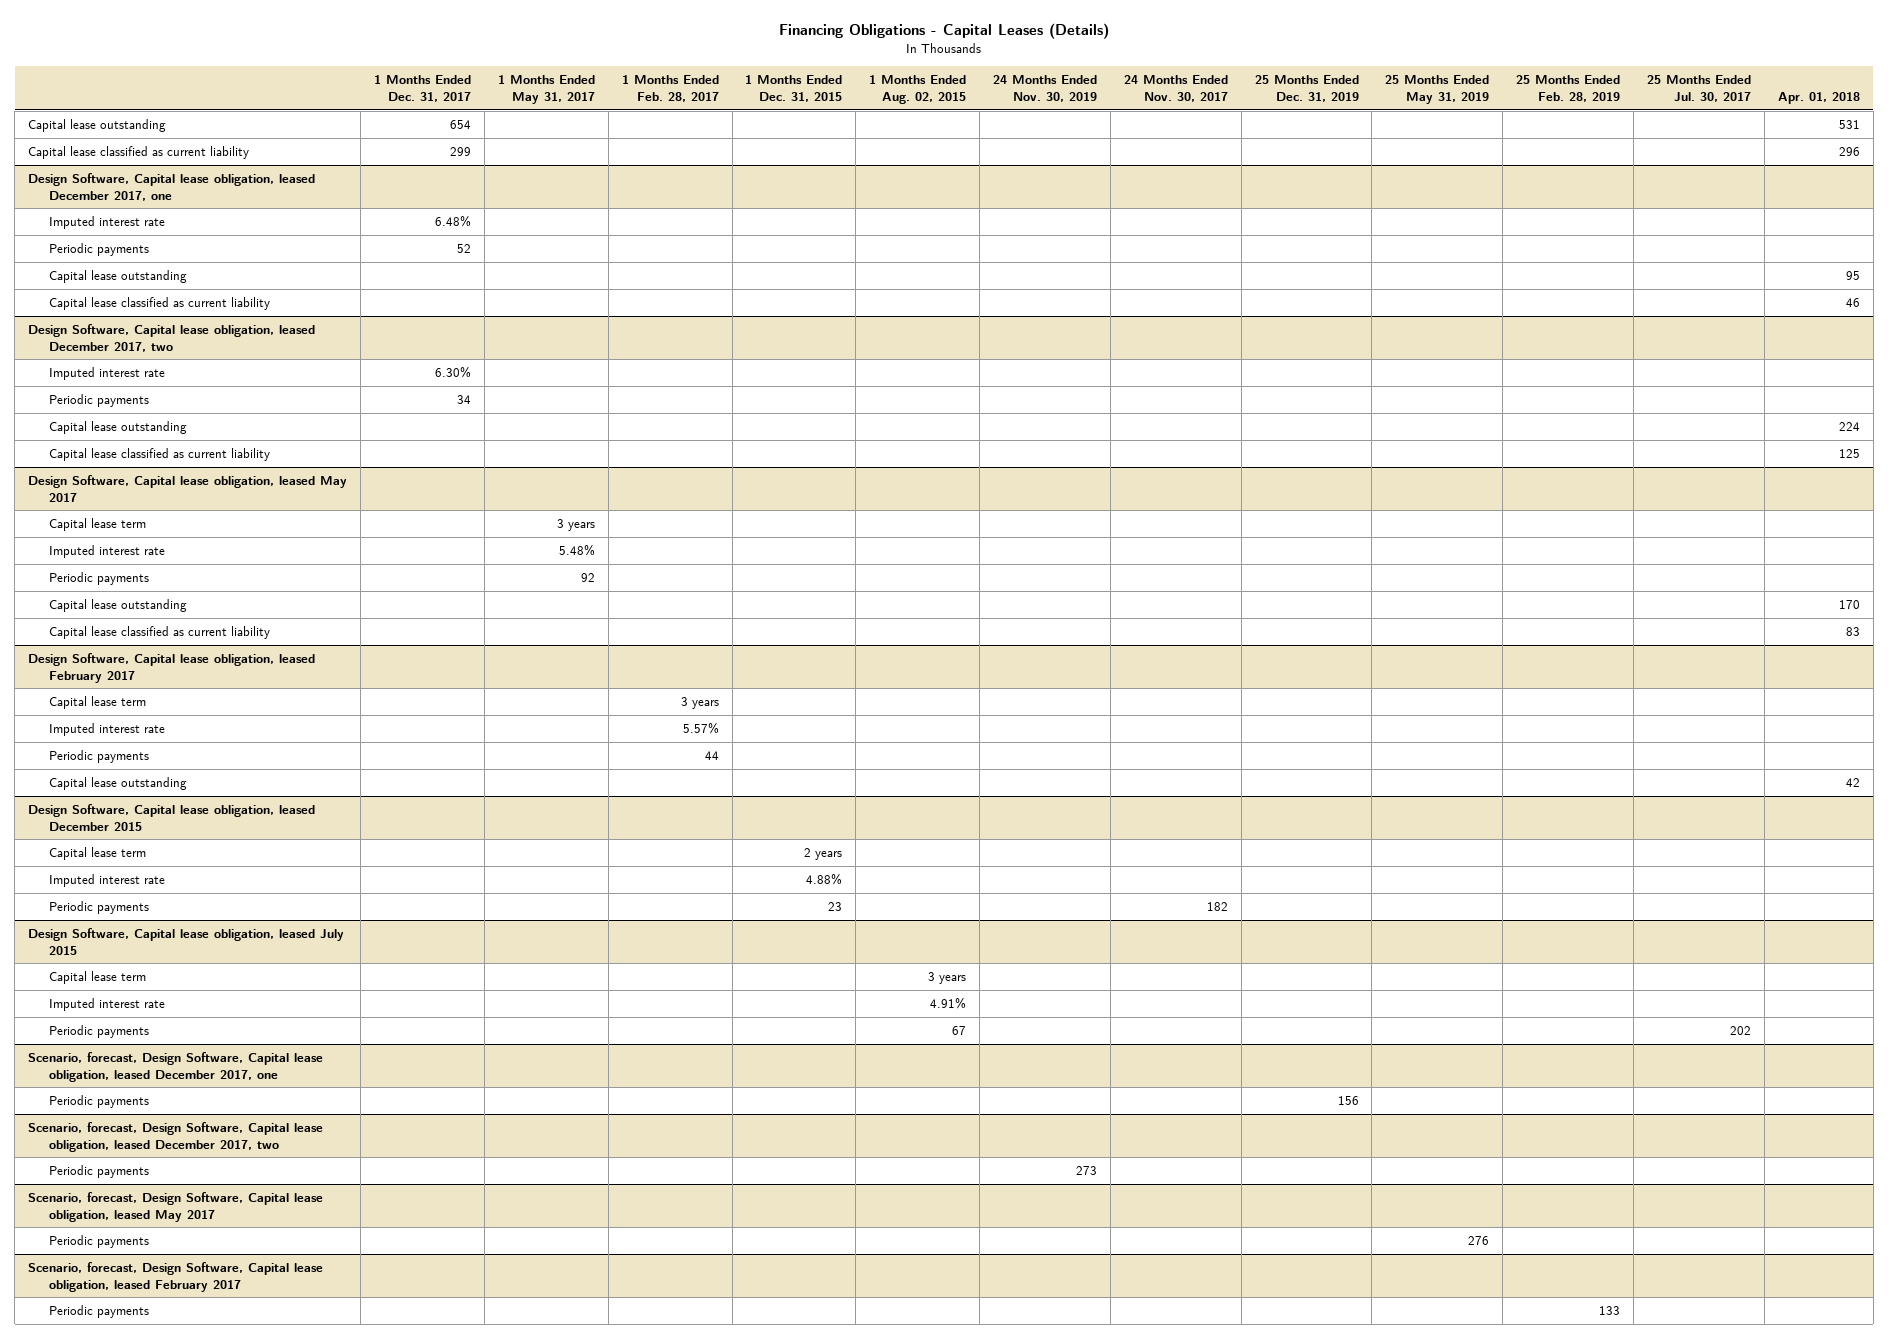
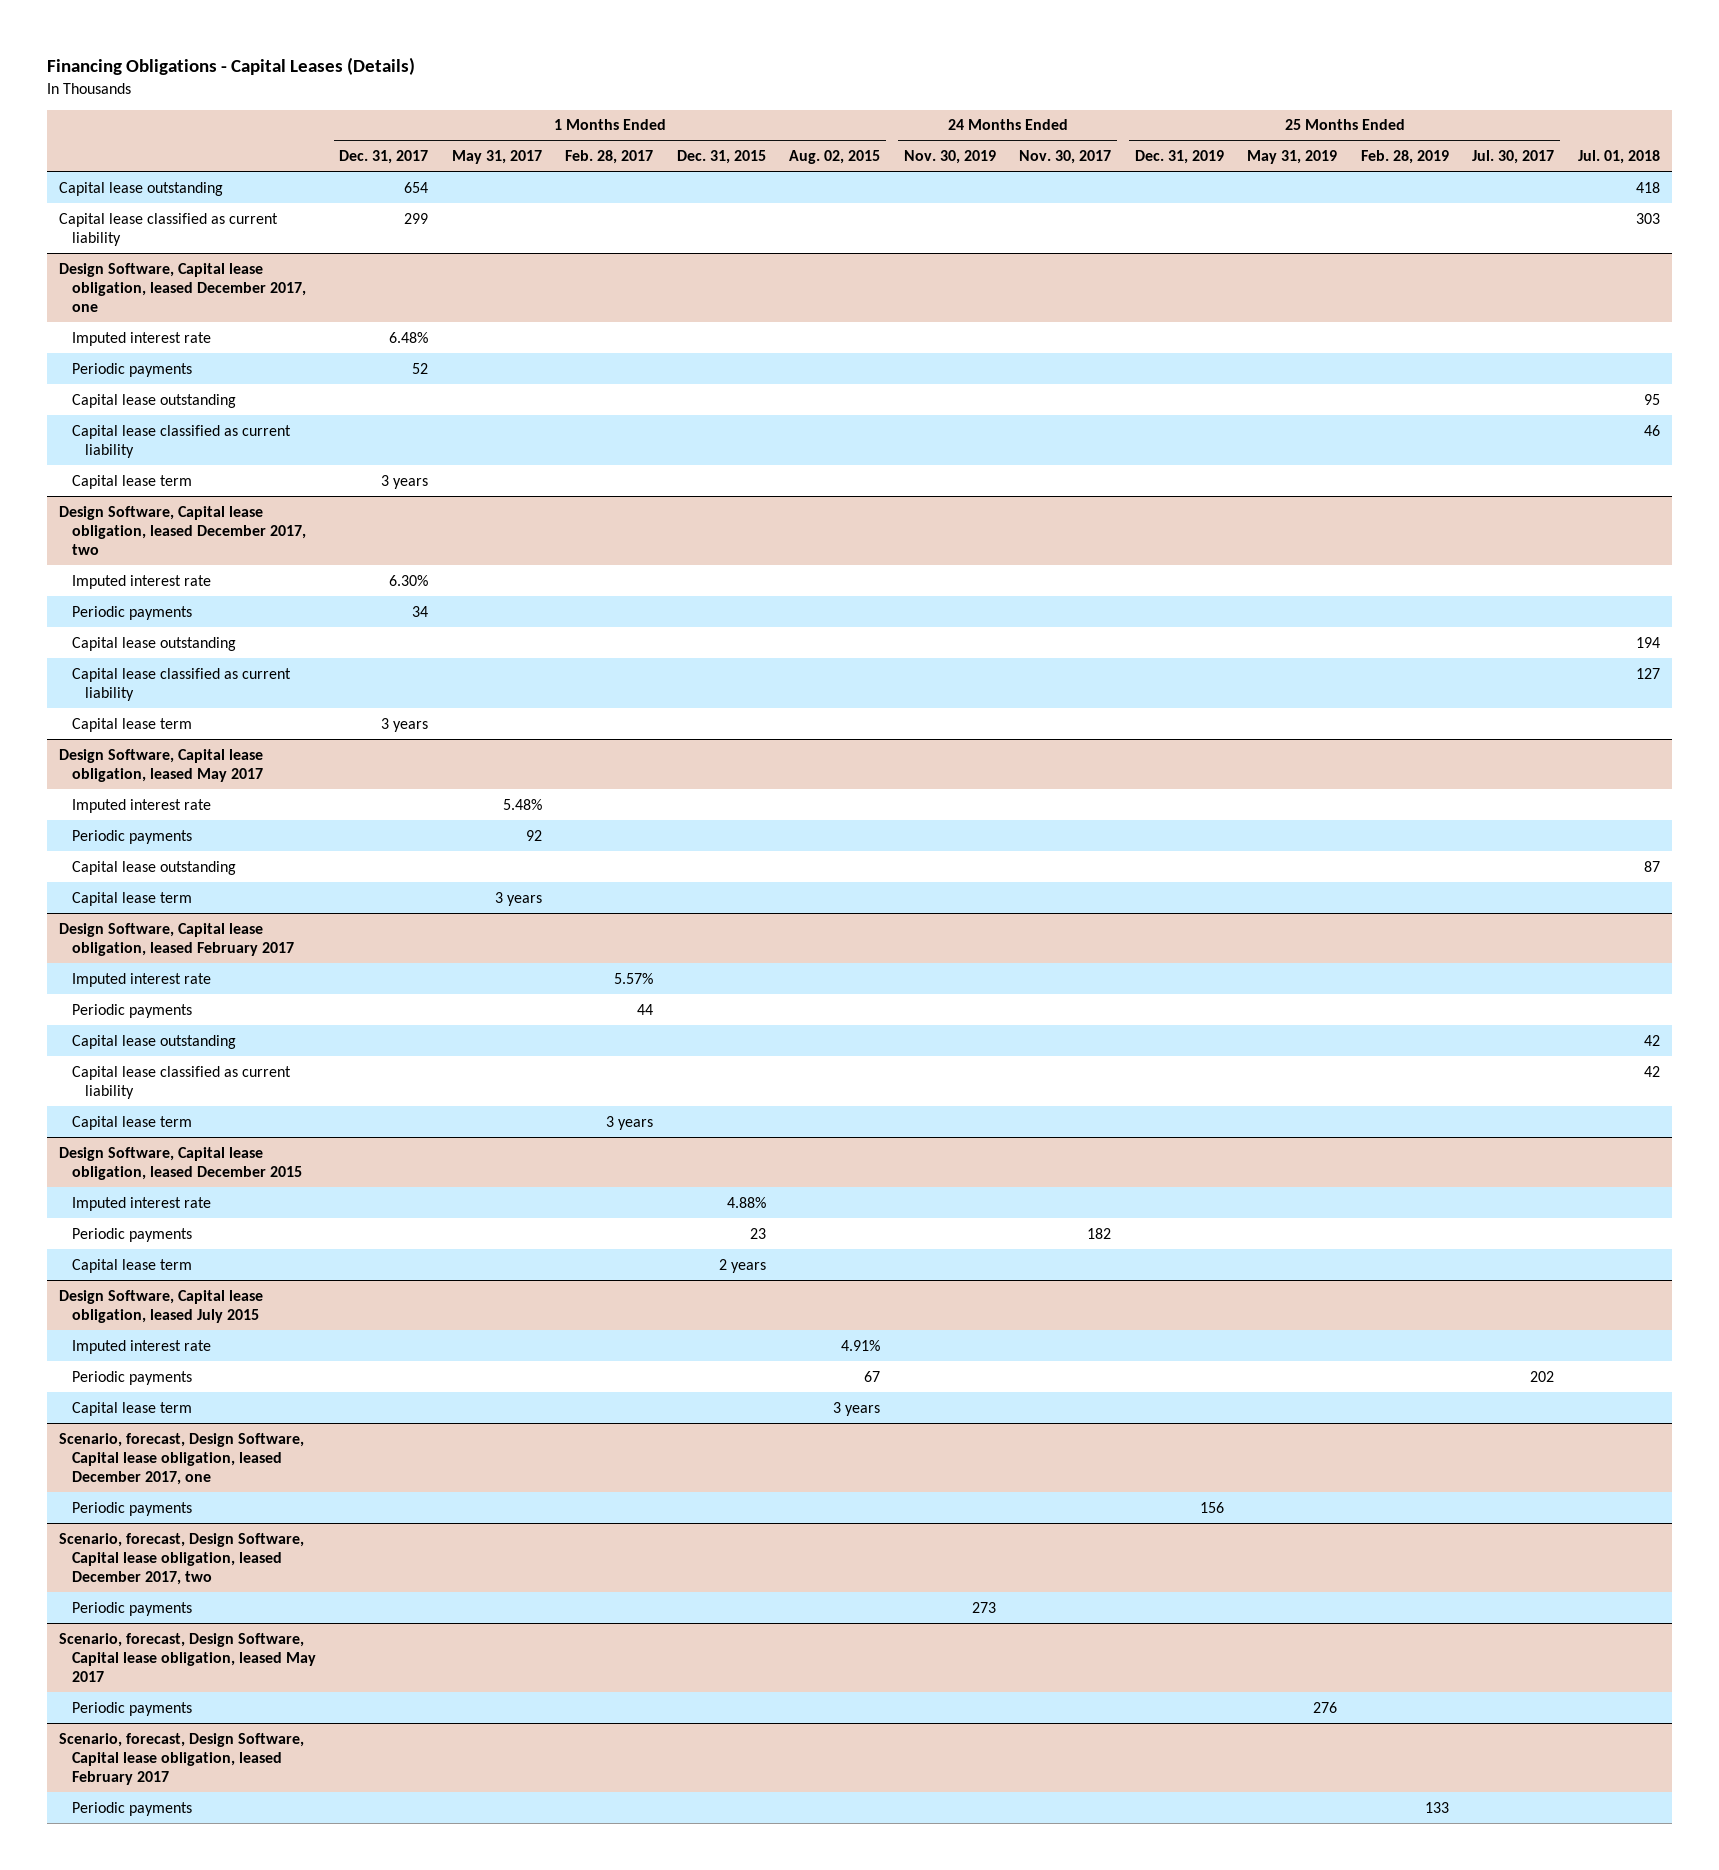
- | 1 Months Ended Dec. 31, 2017 | 1 Months Ended May 31, 2017 | 1 Months Ended Feb. 28, 2017 | 1 Months Ended Dec. 31, 2015 | 1 Months Ended Aug. 02, 2015 | 24 Months Ended Nov. 30, 2019 | 24 Months Ended Nov. 30, 2017 | 25 Months Ended Dec. 31, 2019 | 25 Months Ended May 31, 2019 | 25 Months Ended Feb. 28, 2019 | 25 Months Ended Jul. 30, 2017 | Apr. 01, 2018
+ | 1 Months Ended Dec. 31, 2017 | 1 Months Ended May 31, 2017 | 1 Months Ended Feb. 28, 2017 | 1 Months Ended Dec. 31, 2015 | 1 Months Ended Aug. 02, 2015 | 24 Months Ended Nov. 30, 2019 | 24 Months Ended Nov. 30, 2017 | 25 Months Ended Dec. 31, 2019 | 25 Months Ended May 31, 2019 | 25 Months Ended Feb. 28, 2019 | 25 Months Ended Jul. 30, 2017 | Jul. 01, 2018
@ Design Software, Capital lease obligation, leased December 2017, one
+ Capital lease term | 3 years | | | | | | | | | | |
@ Design Software, Capital lease obligation, leased December 2017, two
+ Capital lease term | 3 years | | | | | | | | | | |
@ Design Software, Capital lease obligation, leased May 2017
- Capital lease classified as current liability | | | | | | | | | | | | 83
moved down: Capital lease term | | 3 years | | | | | | | | | |
@ Design Software, Capital lease obligation, leased February 2017
+ Capital lease classified as current liability | | | | | | | | | | | | 42
moved down: Capital lease term | | | 3 years | | | | | | | | |
@ Design Software, Capital lease obligation, leased December 2015
moved down: Capital lease term | | | | 2 years | | | | | | | |
@ Design Software, Capital lease obligation, leased July 2015
moved down: Capital lease term | | | | | 3 years | | | | | | |

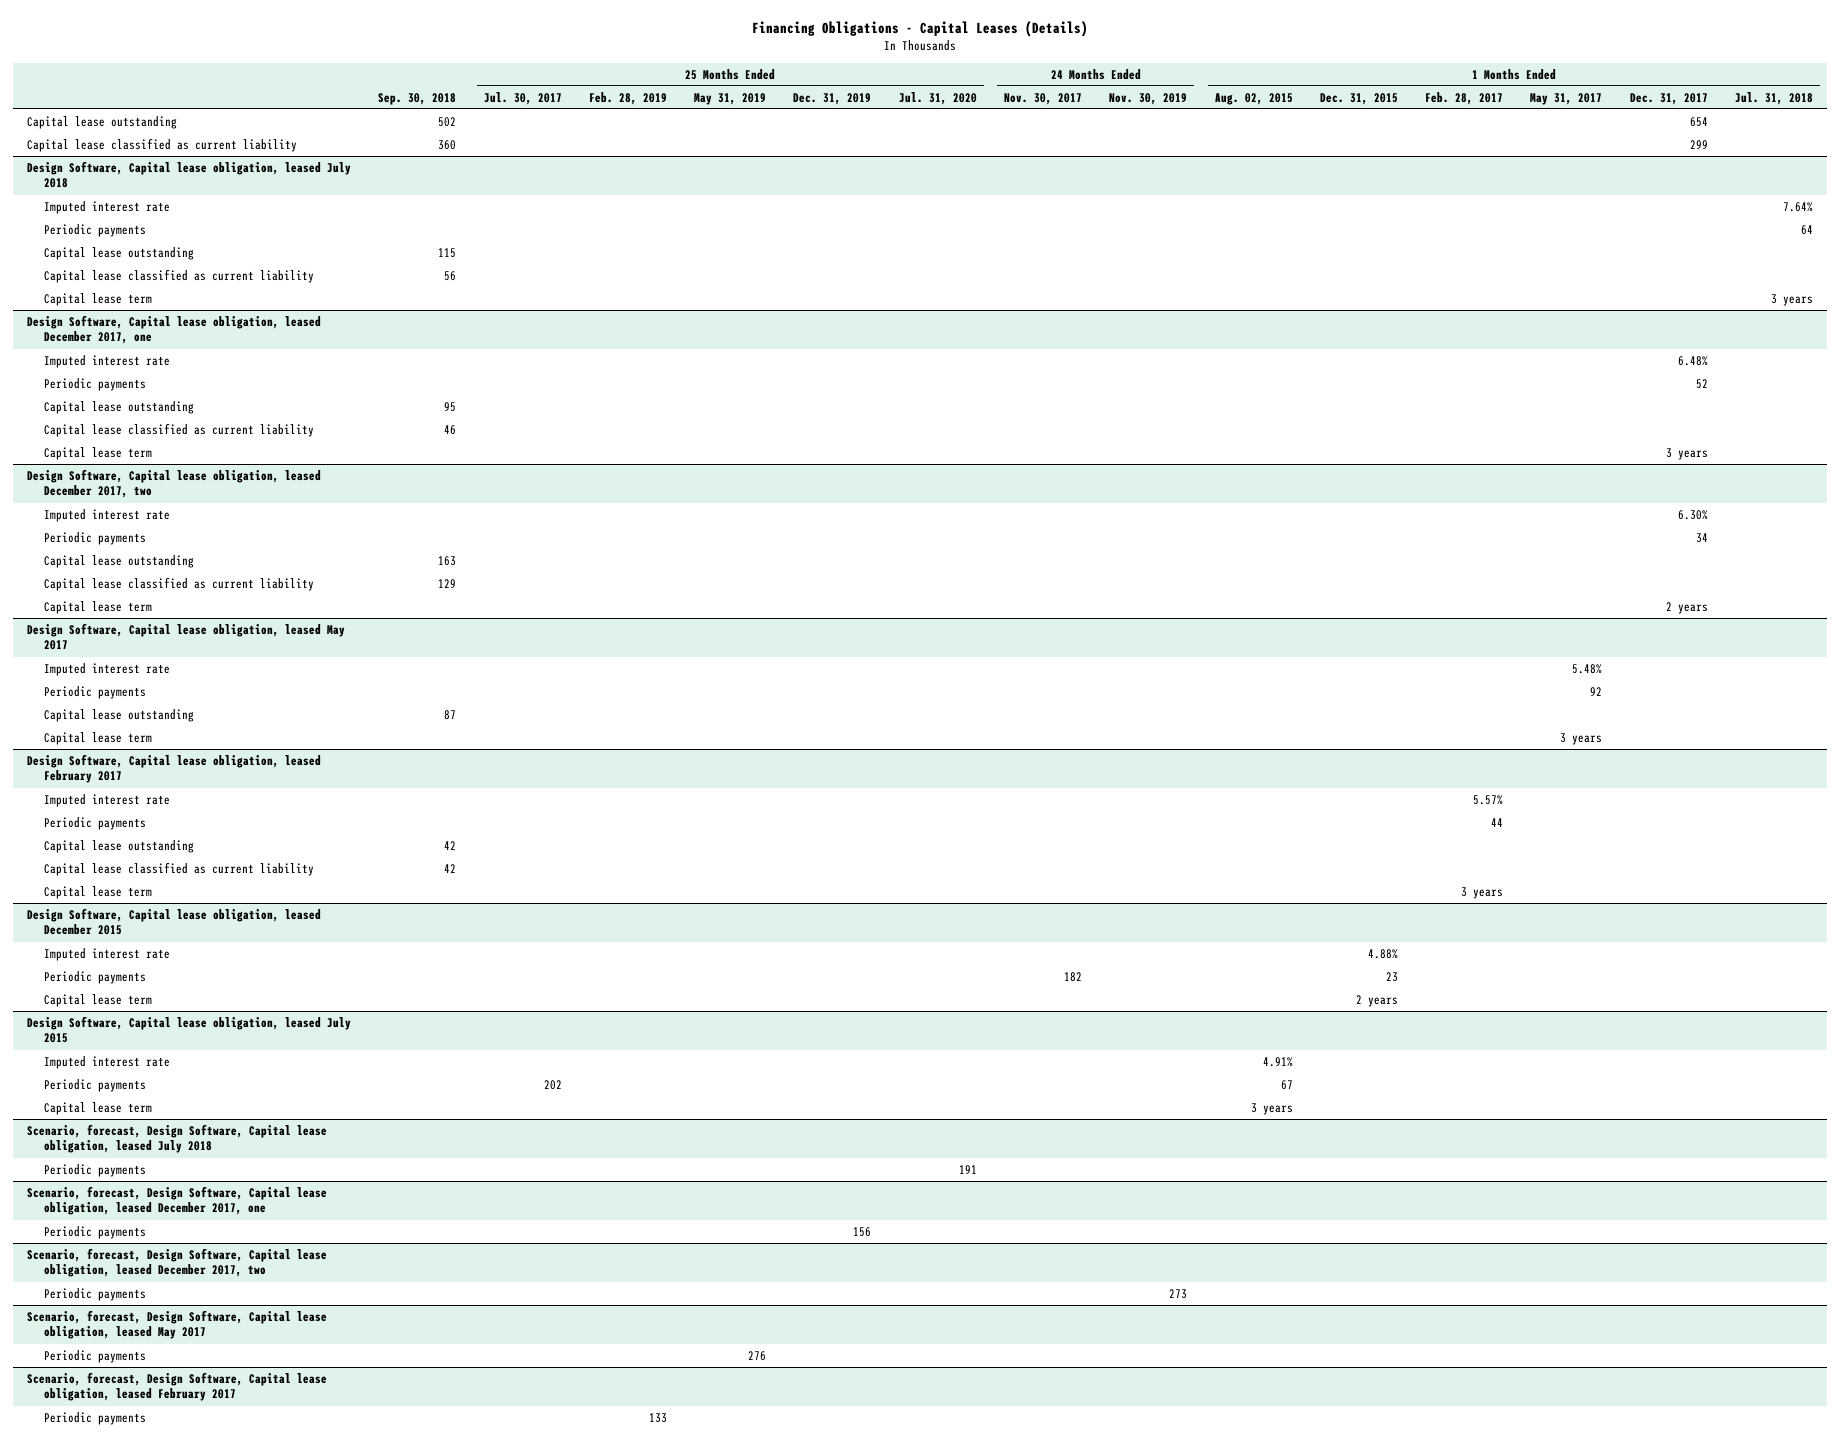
- | 1 Months Ended Dec. 31, 2017 | 1 Months Ended May 31, 2017 | 1 Months Ended Feb. 28, 2017 | 1 Months Ended Dec. 31, 2015 | 1 Months Ended Aug. 02, 2015 | 24 Months Ended Nov. 30, 2019 | 24 Months Ended Nov. 30, 2017 | 25 Months Ended Dec. 31, 2019 | 25 Months Ended May 31, 2019 | 25 Months Ended Feb. 28, 2019 | 25 Months Ended Jul. 30, 2017 | Jul. 01, 2018
+ | Sep. 30, 2018 | 25 Months Ended Jul. 30, 2017 | 25 Months Ended Feb. 28, 2019 | 25 Months Ended May 31, 2019 | 25 Months Ended Dec. 31, 2019 | 25 Months Ended Jul. 31, 2020 | 24 Months Ended Nov. 30, 2017 | 24 Months Ended Nov. 30, 2019 | 1 Months Ended Aug. 02, 2015 | 1 Months Ended Dec. 31, 2015 | 1 Months Ended Feb. 28, 2017 | 1 Months Ended May 31, 2017 | 1 Months Ended Dec. 31, 2017 | 1 Months Ended Jul. 31, 2018
+ Design Software, Capital lease obligation, leased July 2018
+ Imputed interest rate | | | | | | | | | | | | | | 7.64%
+ Periodic payments | | | | | | | | | | | | | | 64
+ Capital lease outstanding | 115 | | | | | | | | | | | | |
+ Capital lease classified as current liability | 56 | | | | | | | | | | | | |
+ Capital lease term | | | | | | | | | | | | | | 3 years
@ Design Software, Capital lease obligation, leased December 2017, two
- Capital lease term | 3 years | | | | | | | | | | |
+ Capital lease term | | | | | | | | | | | | | 2 years |
+ Scenario, forecast, Design Software, Capital lease obligation, leased July 2018
+ Periodic payments | | | | | | 191 | | | | | | | |

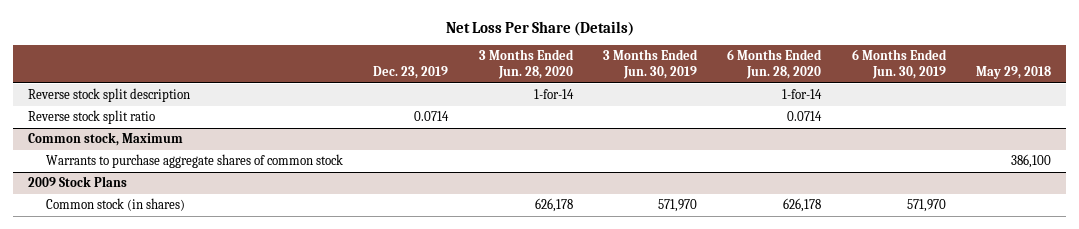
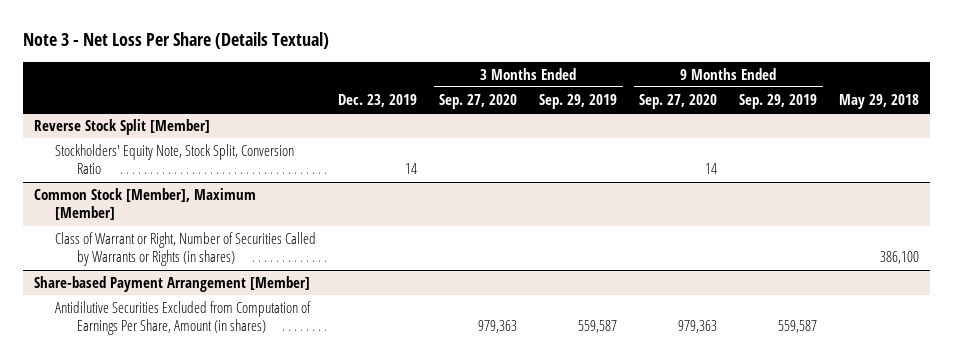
- Net Loss Per Share (Details)
+ Note 3 - Net Loss Per Share (Details Textual)
- | Dec. 23, 2019 | 3 Months Ended Jun. 28, 2020 | 3 Months Ended Jun. 30, 2019 | 6 Months Ended Jun. 28, 2020 | 6 Months Ended Jun. 30, 2019 | May 29, 2018
+ | Dec. 23, 2019 | 3 Months Ended Sep. 27, 2020 | 3 Months Ended Sep. 29, 2019 | 9 Months Ended Sep. 27, 2020 | 9 Months Ended Sep. 29, 2019 | May 29, 2018
- Reverse stock split description | | 1-for-14 | | 1-for-14 | |
- Reverse stock split ratio | 0.0714 | | | 0.0714 | |
- Common stock, Maximum
- Warrants to purchase aggregate shares of common stock | | | | | | 386,100
- 2009 Stock Plans
- Common stock (in shares) | | 626,178 | 571,970 | 626,178 | 571,970 |
+ Reverse Stock Split [Member]
+ Stockholders' Equity Note, Stock Split, Conversion Ratio | 14 | | | 14 | |
+ Common Stock [Member], Maximum [Member]
+ Class of Warrant or Right, Number of Securities Called by Warrants or Rights (in shares) | | | | | | 386,100
+ Share-based Payment Arrangement [Member]
+ Antidilutive Securities Excluded from Computation of Earnings Per Share, Amount (in shares) | | 979,363 | 559,587 | 979,363 | 559,587 |

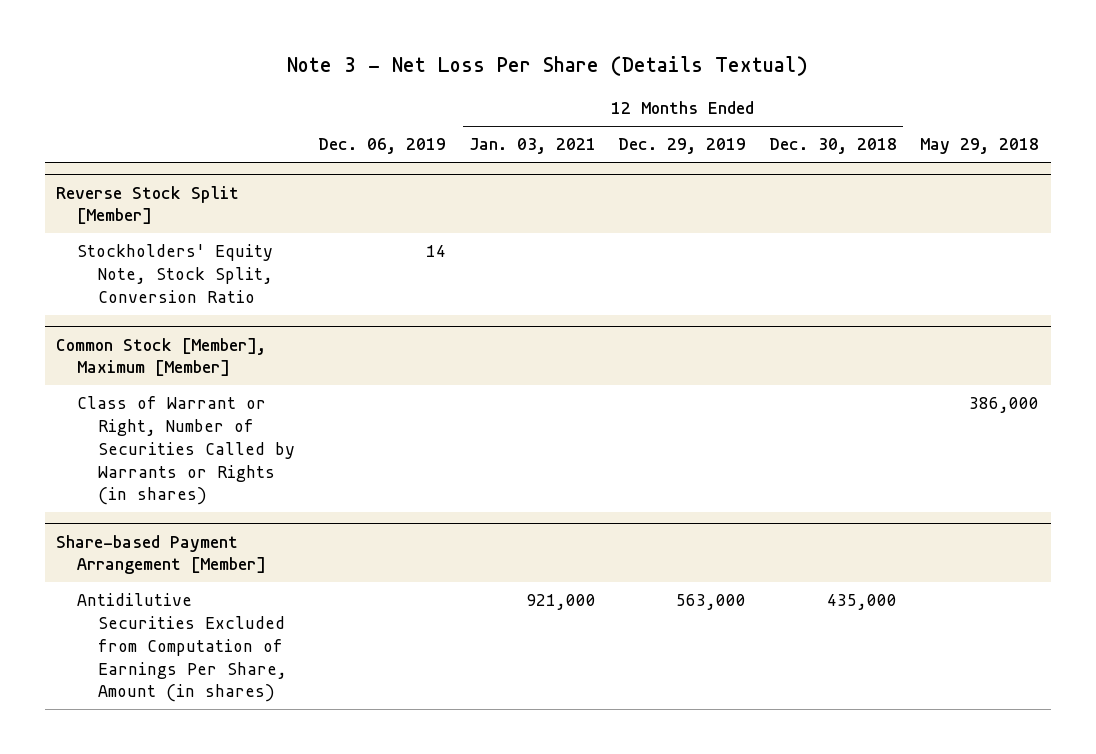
- | Dec. 23, 2019 | 3 Months Ended Sep. 27, 2020 | 3 Months Ended Sep. 29, 2019 | 9 Months Ended Sep. 27, 2020 | 9 Months Ended Sep. 29, 2019 | May 29, 2018
+ | Dec. 06, 2019 | 12 Months Ended Jan. 03, 2021 | 12 Months Ended Dec. 29, 2019 | 12 Months Ended Dec. 30, 2018 | May 29, 2018
@ Common Stock [Member], Maximum [Member]
- Class of Warrant or Right, Number of Securities Called by Warrants or Rights (in shares) | | | | | | 386,100
+ Class of Warrant or Right, Number of Securities Called by Warrants or Rights (in shares) | | | | | 386,000

